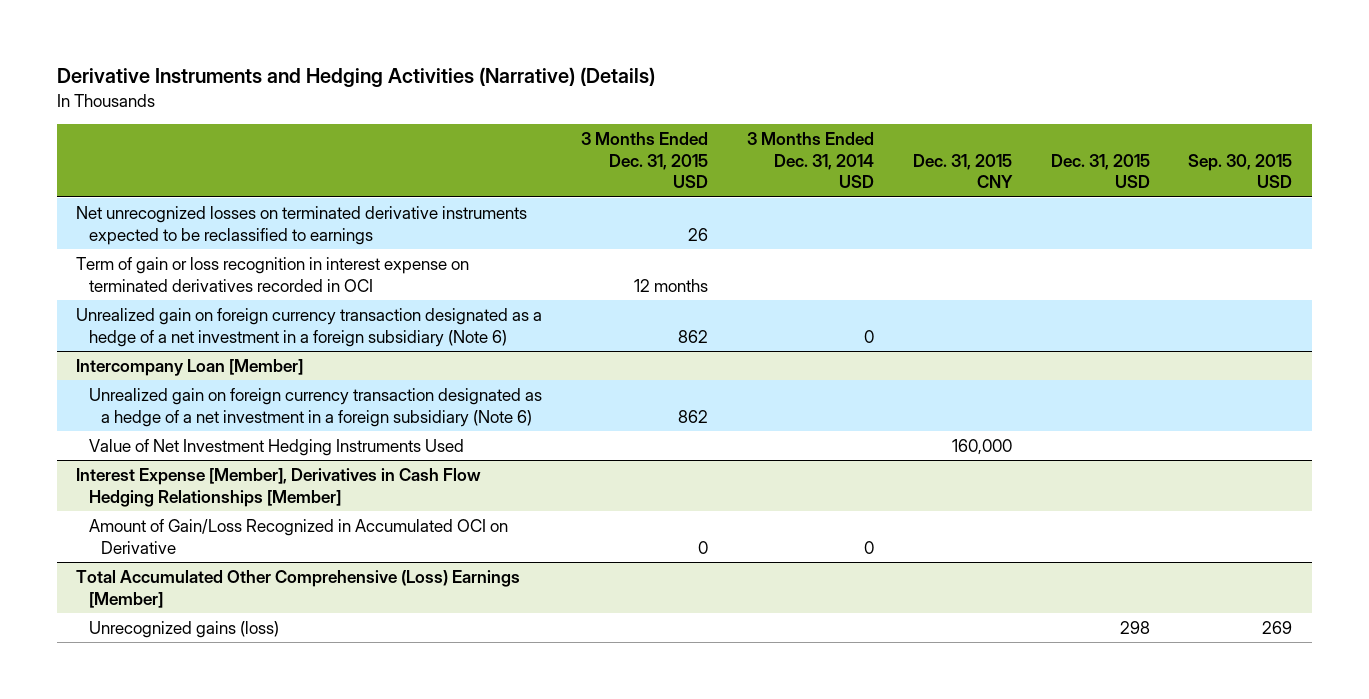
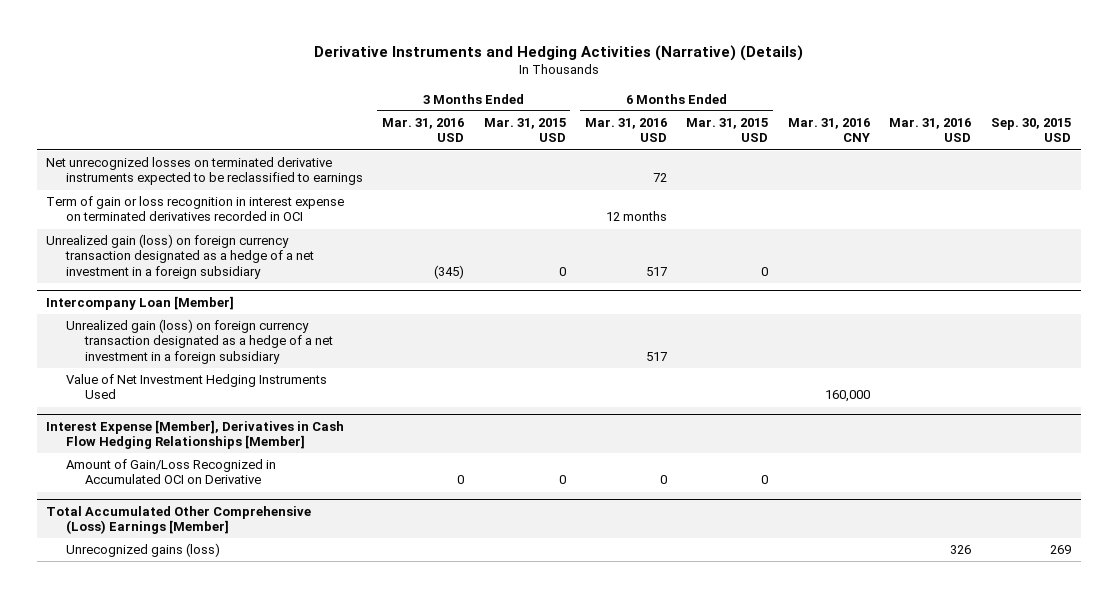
- | 3 Months Ended Dec. 31, 2015 USD | 3 Months Ended Dec. 31, 2014 USD | Dec. 31, 2015 CNY | Dec. 31, 2015 USD | Sep. 30, 2015 USD
+ | 3 Months Ended Mar. 31, 2016 USD | 3 Months Ended Mar. 31, 2015 USD | 6 Months Ended Mar. 31, 2016 USD | 6 Months Ended Mar. 31, 2015 USD | Mar. 31, 2016 CNY | Mar. 31, 2016 USD | Sep. 30, 2015 USD
- Unrealized gain on foreign currency transaction designated as a hedge of a net investment in a foreign subsidiary (Note 6) | 862 | 0 | | |
+ Unrealized gain (loss) on foreign currency transaction designated as a hedge of a net investment in a foreign subsidiary | (345) | 0 | 517 | 0 | | |
@ Intercompany Loan [Member]
- Unrealized gain on foreign currency transaction designated as a hedge of a net investment in a foreign subsidiary (Note 6) | 862 | | | |
+ Unrealized gain (loss) on foreign currency transaction designated as a hedge of a net investment in a foreign subsidiary | | | 517 | | | |

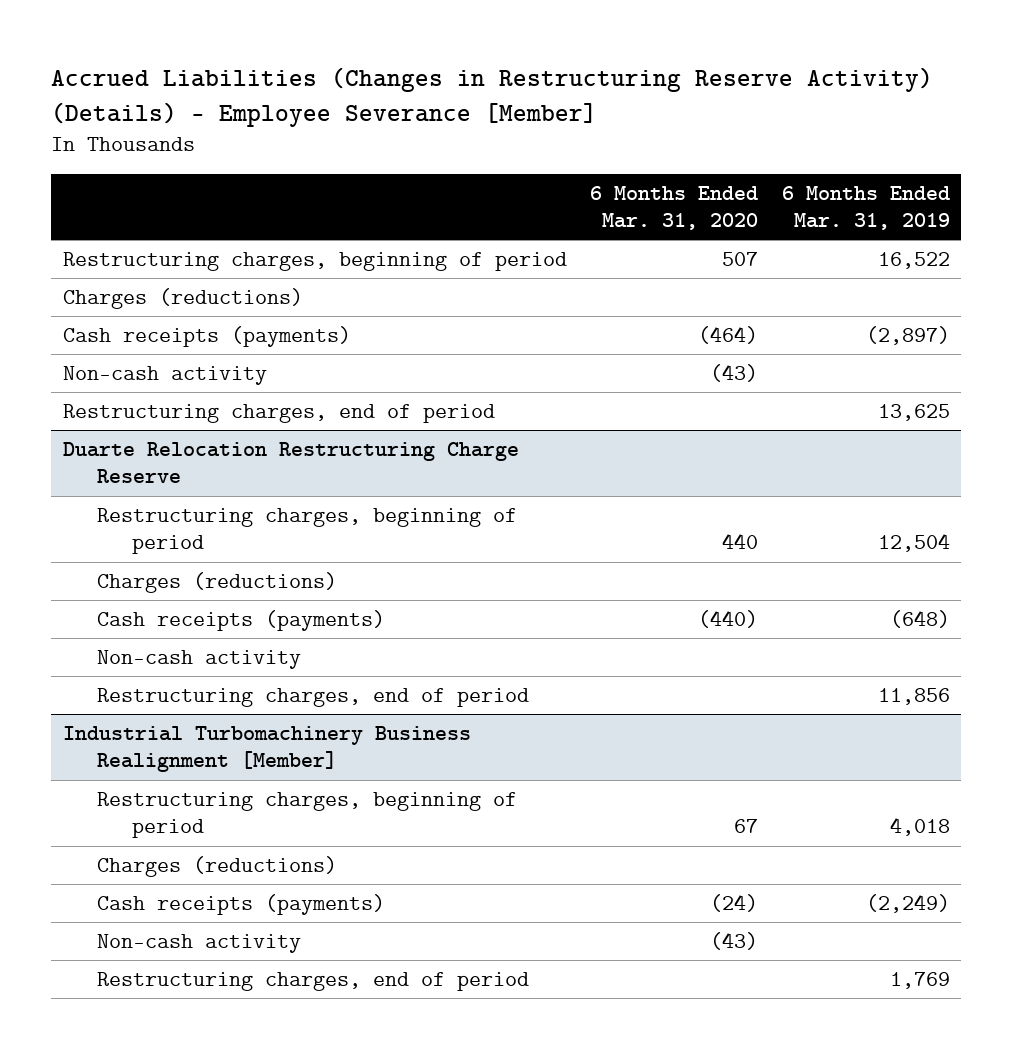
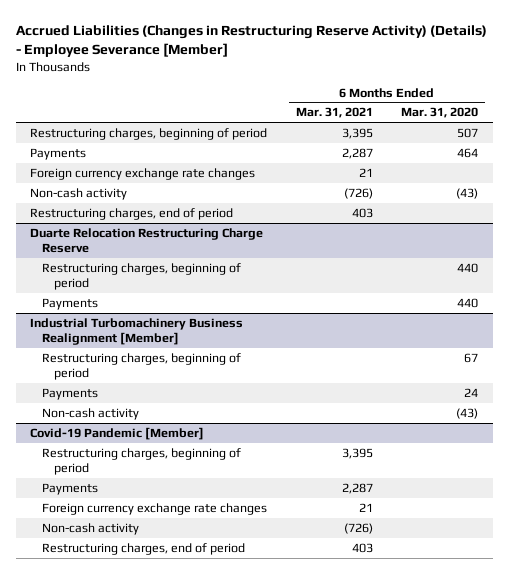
- | 6 Months Ended Mar. 31, 2020 | 6 Months Ended Mar. 31, 2019
+ | 6 Months Ended Mar. 31, 2021 | 6 Months Ended Mar. 31, 2020
- Charges (reductions)
- Cash receipts (payments) | (464) | (2,897)
+ Payments | 2,287 | 464
+ Foreign currency exchange rate changes | 21 |
@ Duarte Relocation Restructuring Charge Reserve
- Charges (reductions)
- Cash receipts (payments) | (440) | (648)
- Non-cash activity
- Restructuring charges, end of period | | 11,856
+ Payments | | 440
@ Industrial Turbomachinery Business Realignment [Member]
- Charges (reductions)
- Cash receipts (payments) | (24) | (2,249)
+ Payments | | 24
- Restructuring charges, end of period | | 1,769
+ Covid-19 Pandemic [Member]
+ Restructuring charges, beginning of period | 3,395 |
+ Payments | 2,287 |
+ Foreign currency exchange rate changes | 21 |
+ Non-cash activity | (726) |
+ Restructuring charges, end of period | 403 |

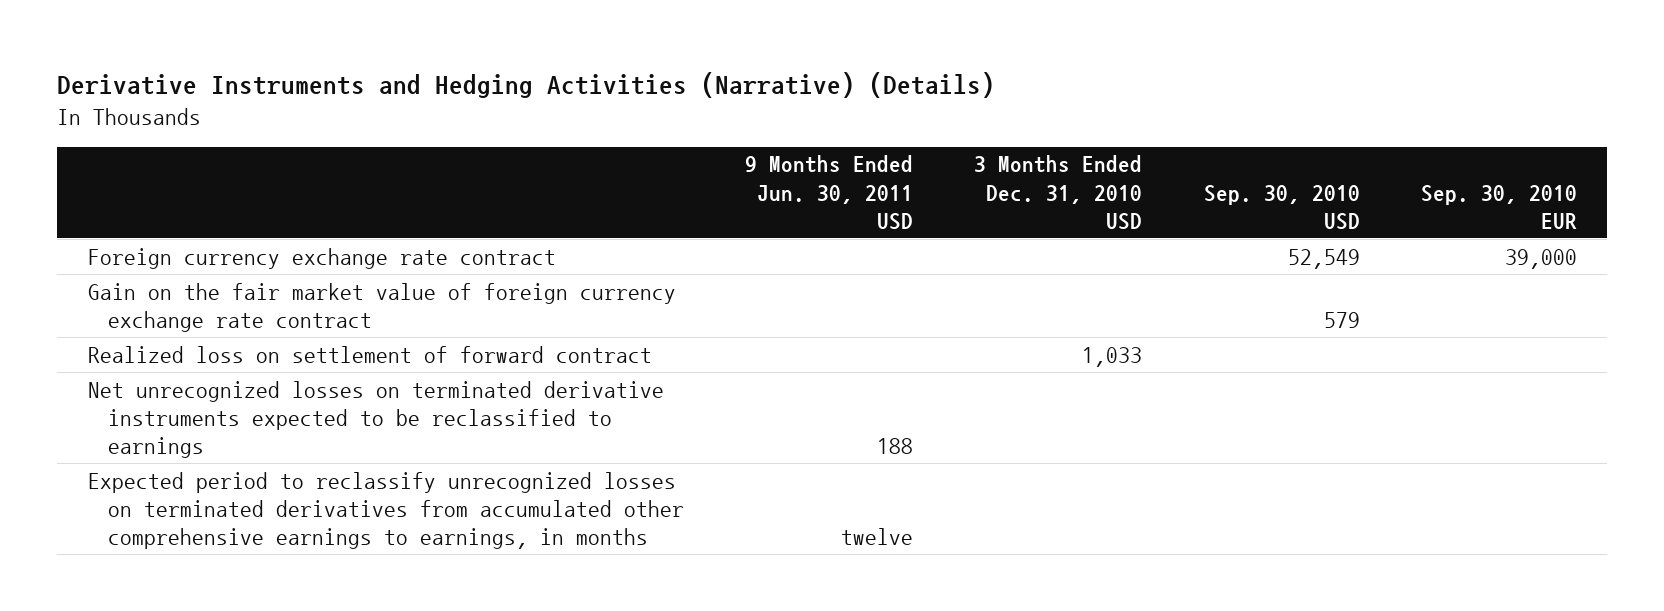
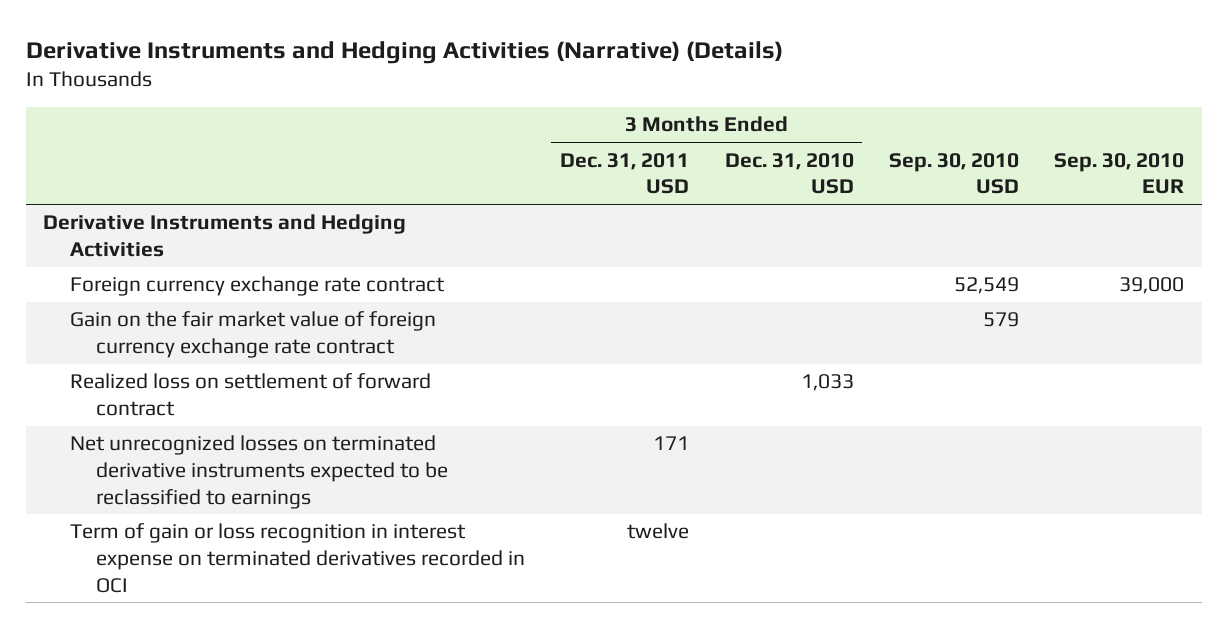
- | 9 Months Ended Jun. 30, 2011 USD | 3 Months Ended Dec. 31, 2010 USD | Sep. 30, 2010 USD | Sep. 30, 2010 EUR
+ | 3 Months Ended Dec. 31, 2011 USD | 3 Months Ended Dec. 31, 2010 USD | Sep. 30, 2010 USD | Sep. 30, 2010 EUR
+ Derivative Instruments and Hedging Activities
- Expected period to reclassify unrecognized losses on terminated derivatives from accumulated other comprehensive earnings to earnings, in months | twelve | | |
+ Term of gain or loss recognition in interest expense on terminated derivatives recorded in OCI | twelve | | |

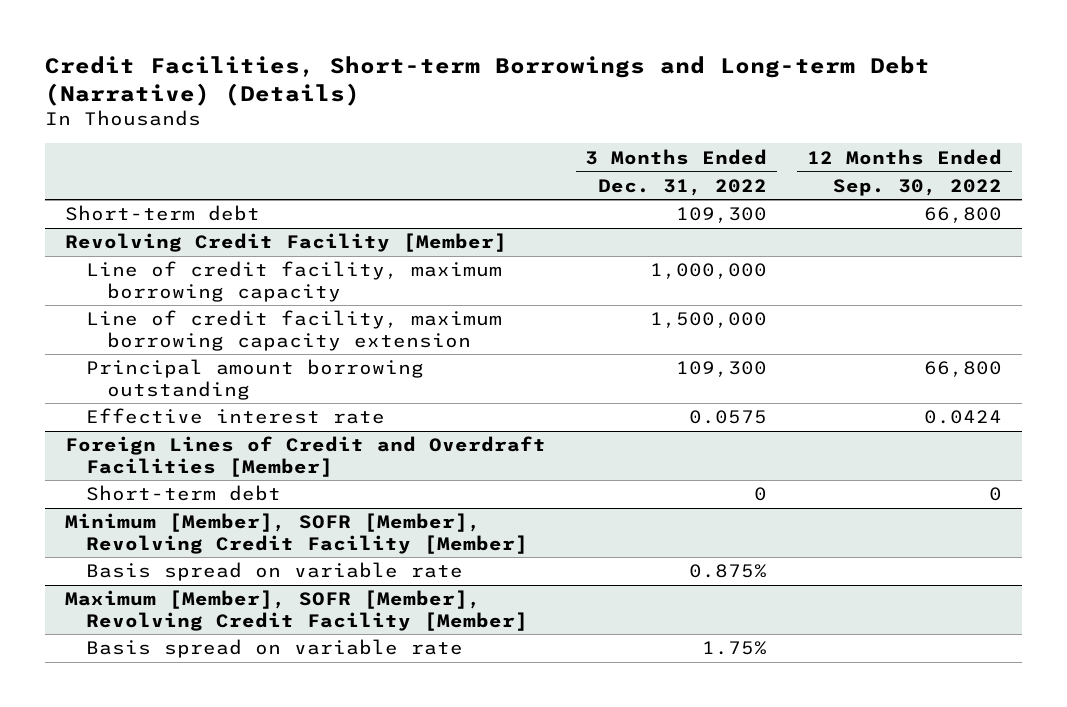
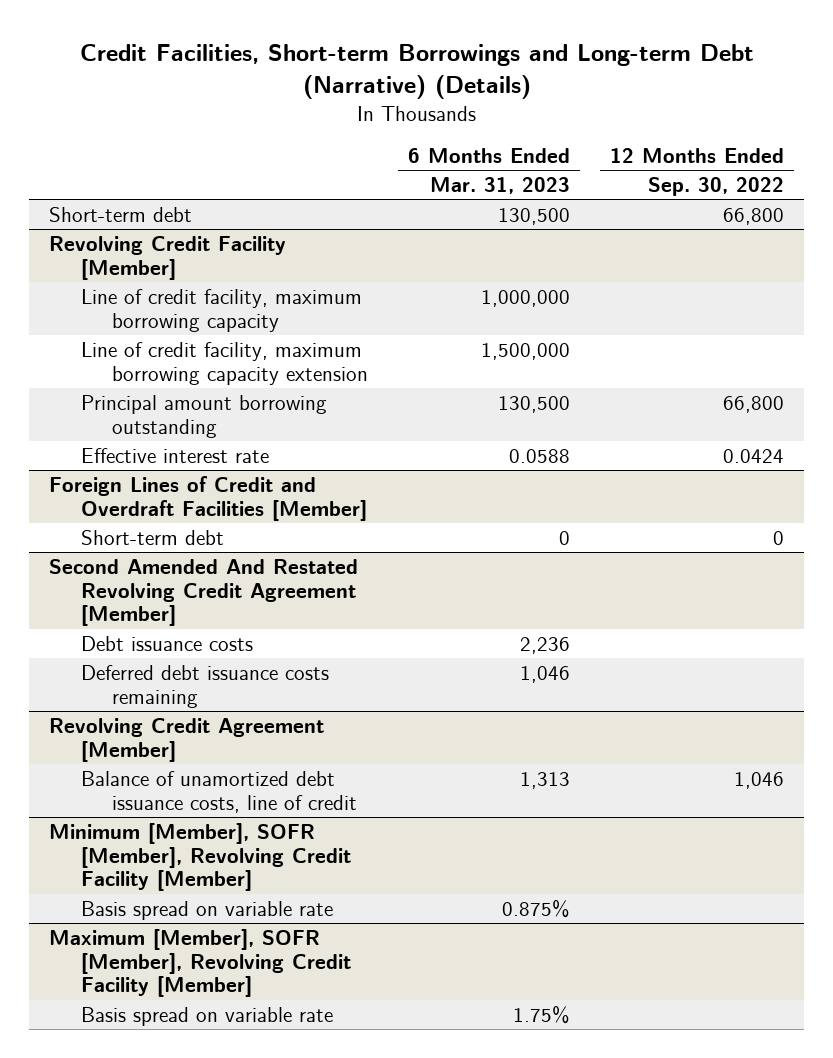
- | 3 Months Ended Dec. 31, 2022 | 12 Months Ended Sep. 30, 2022
+ | 6 Months Ended Mar. 31, 2023 | 12 Months Ended Sep. 30, 2022
+ Second Amended And Restated Revolving Credit Agreement [Member]
+ Debt issuance costs | 2,236 |
+ Deferred debt issuance costs remaining | 1,046 |
+ Revolving Credit Agreement [Member]
+ Balance of unamortized debt issuance costs, line of credit | 1,313 | 1,046

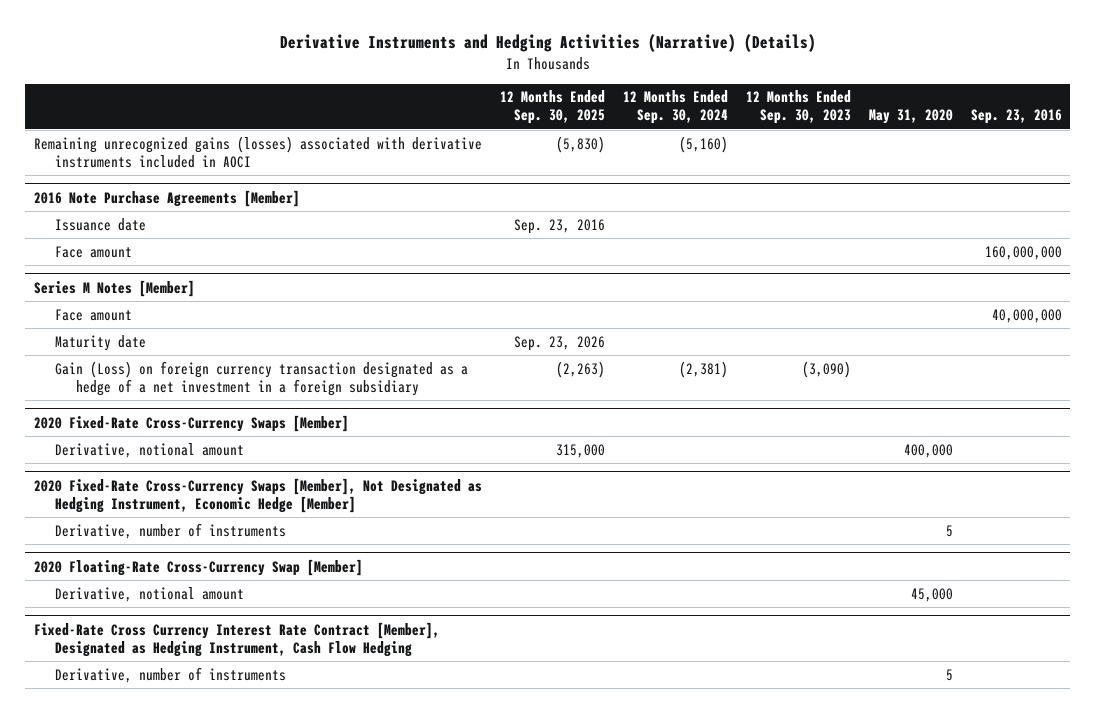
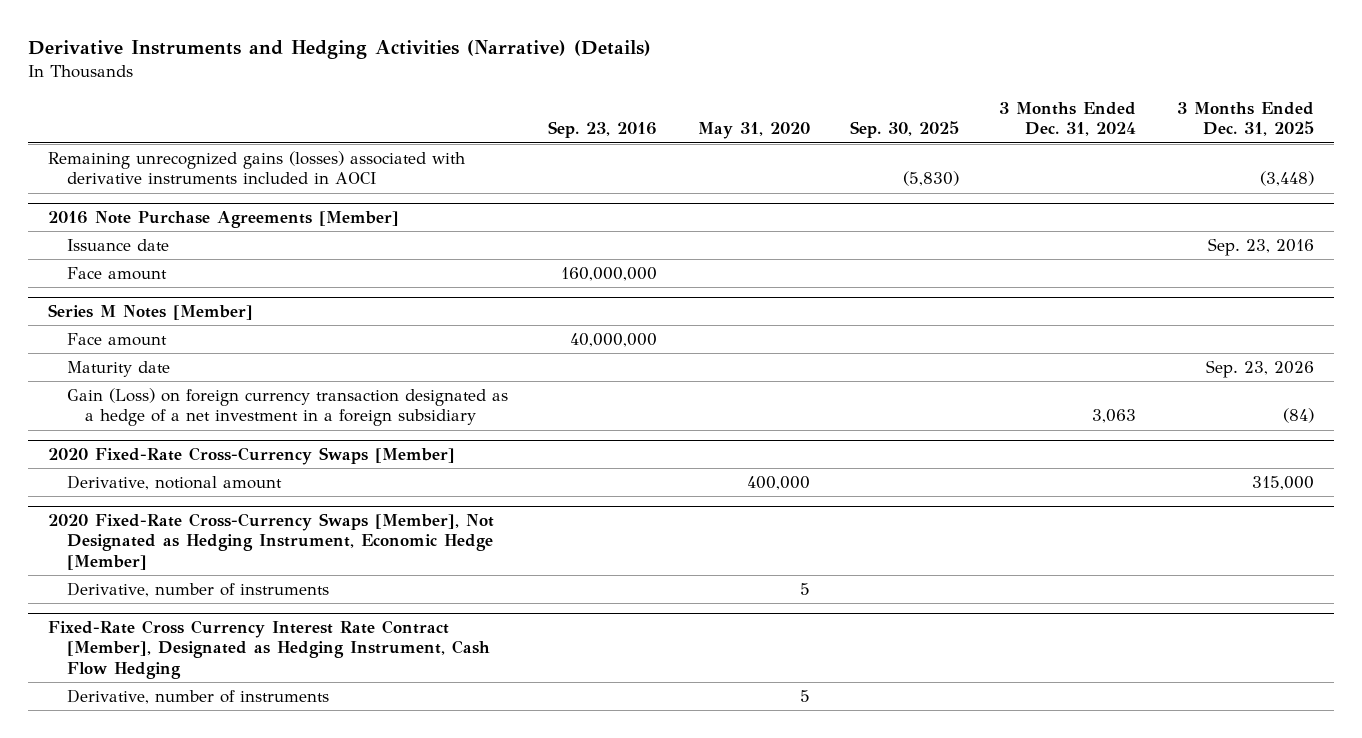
- | 12 Months Ended Sep. 30, 2025 | 12 Months Ended Sep. 30, 2024 | 12 Months Ended Sep. 30, 2023 | May 31, 2020 | Sep. 23, 2016
+ | Sep. 23, 2016 | May 31, 2020 | Sep. 30, 2025 | 3 Months Ended Dec. 31, 2024 | 3 Months Ended Dec. 31, 2025
- 2020 Floating-Rate Cross-Currency Swap [Member]
- Derivative, notional amount | | | | 45,000 |

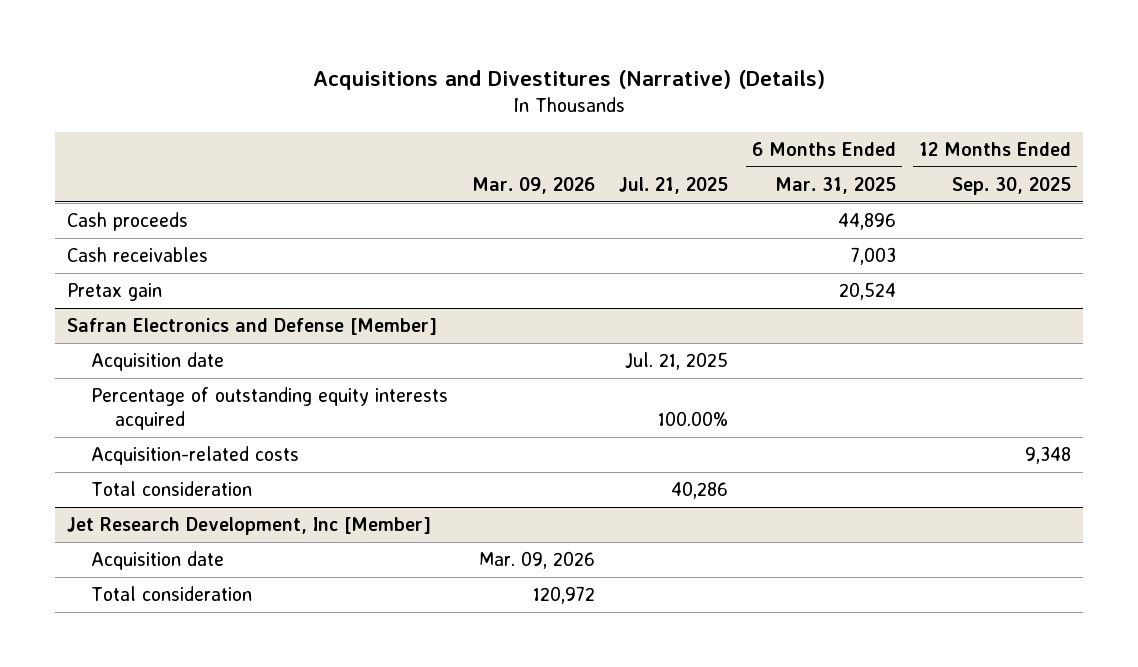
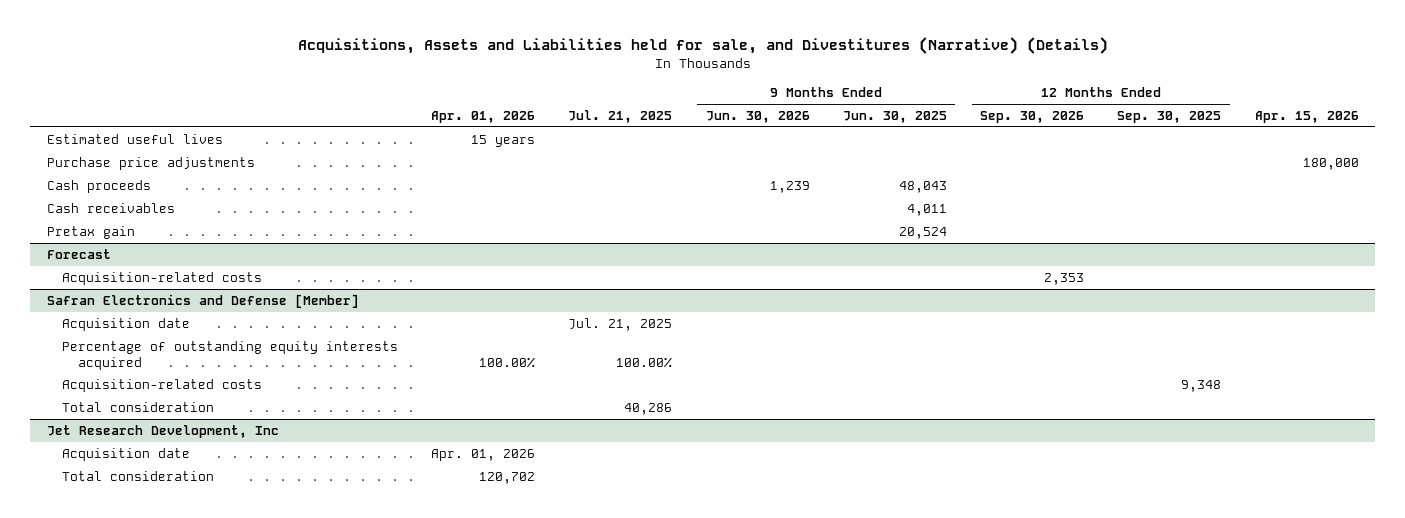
- Acquisitions and Divestitures (Narrative) (Details)
+ Acquisitions, Assets and Liabilities held for sale, and Divestitures (Narrative) (Details)
- | Mar. 09, 2026 | Jul. 21, 2025 | 6 Months Ended Mar. 31, 2025 | 12 Months Ended Sep. 30, 2025
+ | Apr. 01, 2026 | Jul. 21, 2025 | 9 Months Ended Jun. 30, 2026 | 9 Months Ended Jun. 30, 2025 | 12 Months Ended Sep. 30, 2026 | 12 Months Ended Sep. 30, 2025 | Apr. 15, 2026
+ Estimated useful lives | 15 years | | | | | |
+ Purchase price adjustments | | | | | | | 180,000
+ Forecast
+ Acquisition-related costs | | | | | 2,353 | |
- Jet Research Development, Inc [Member]
+ Jet Research Development, Inc

